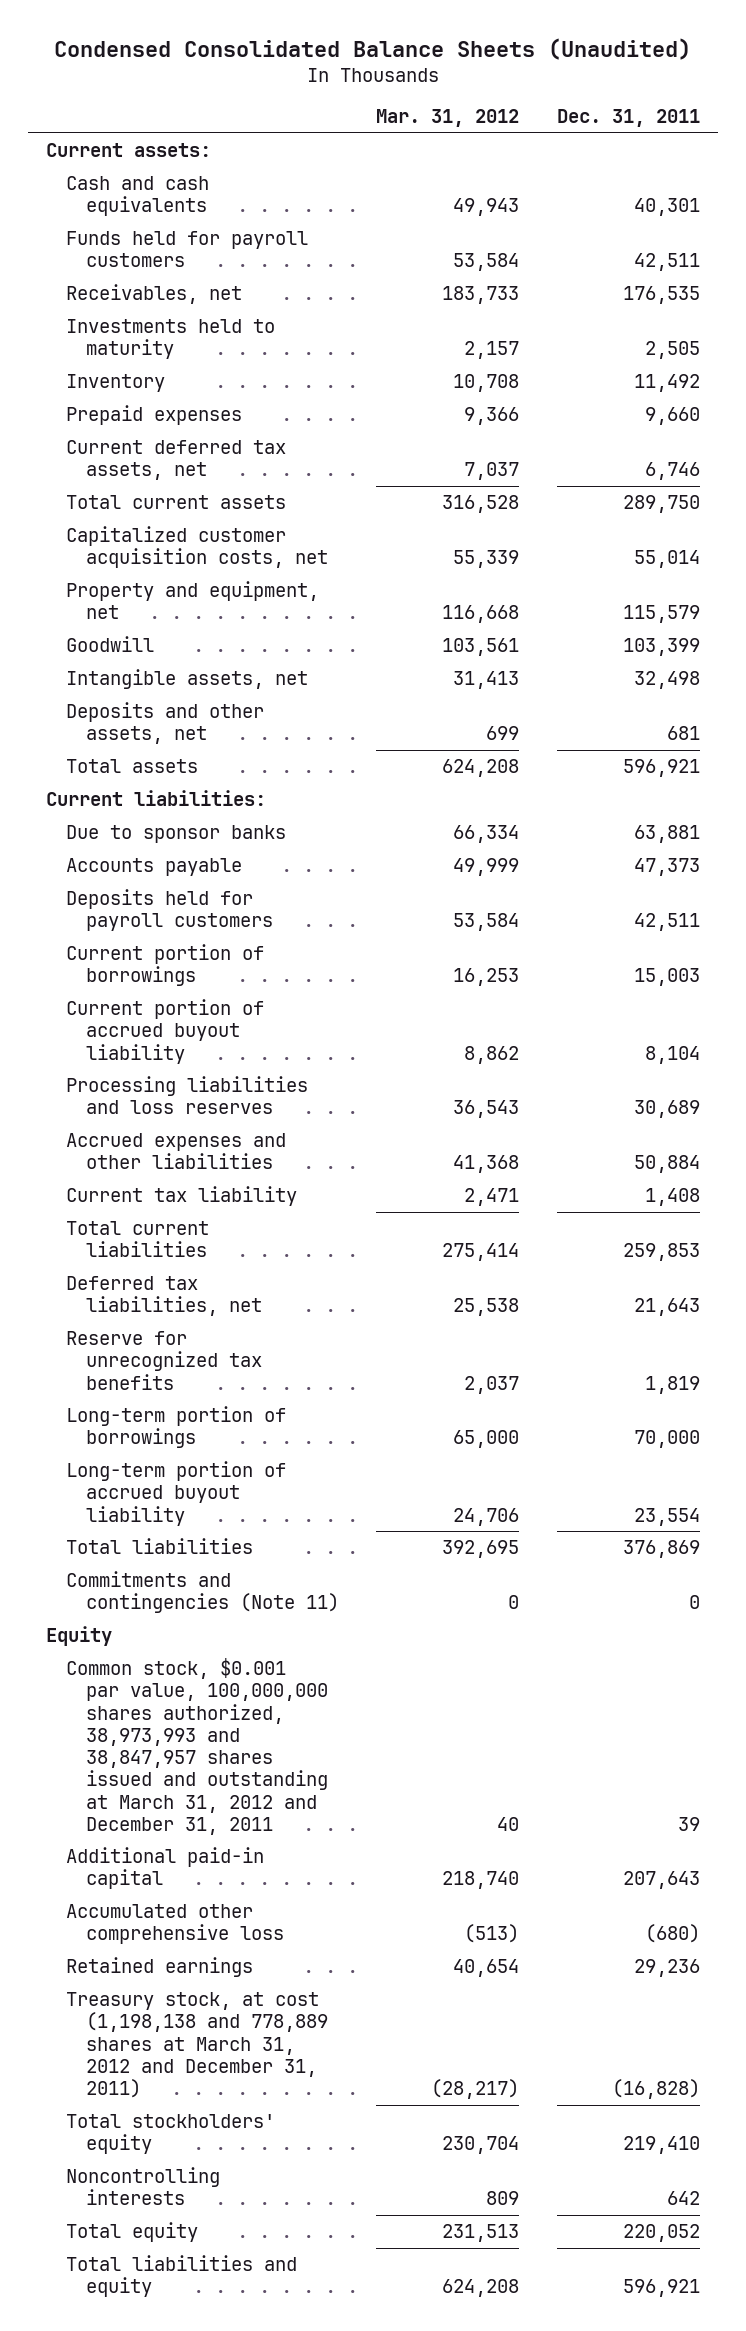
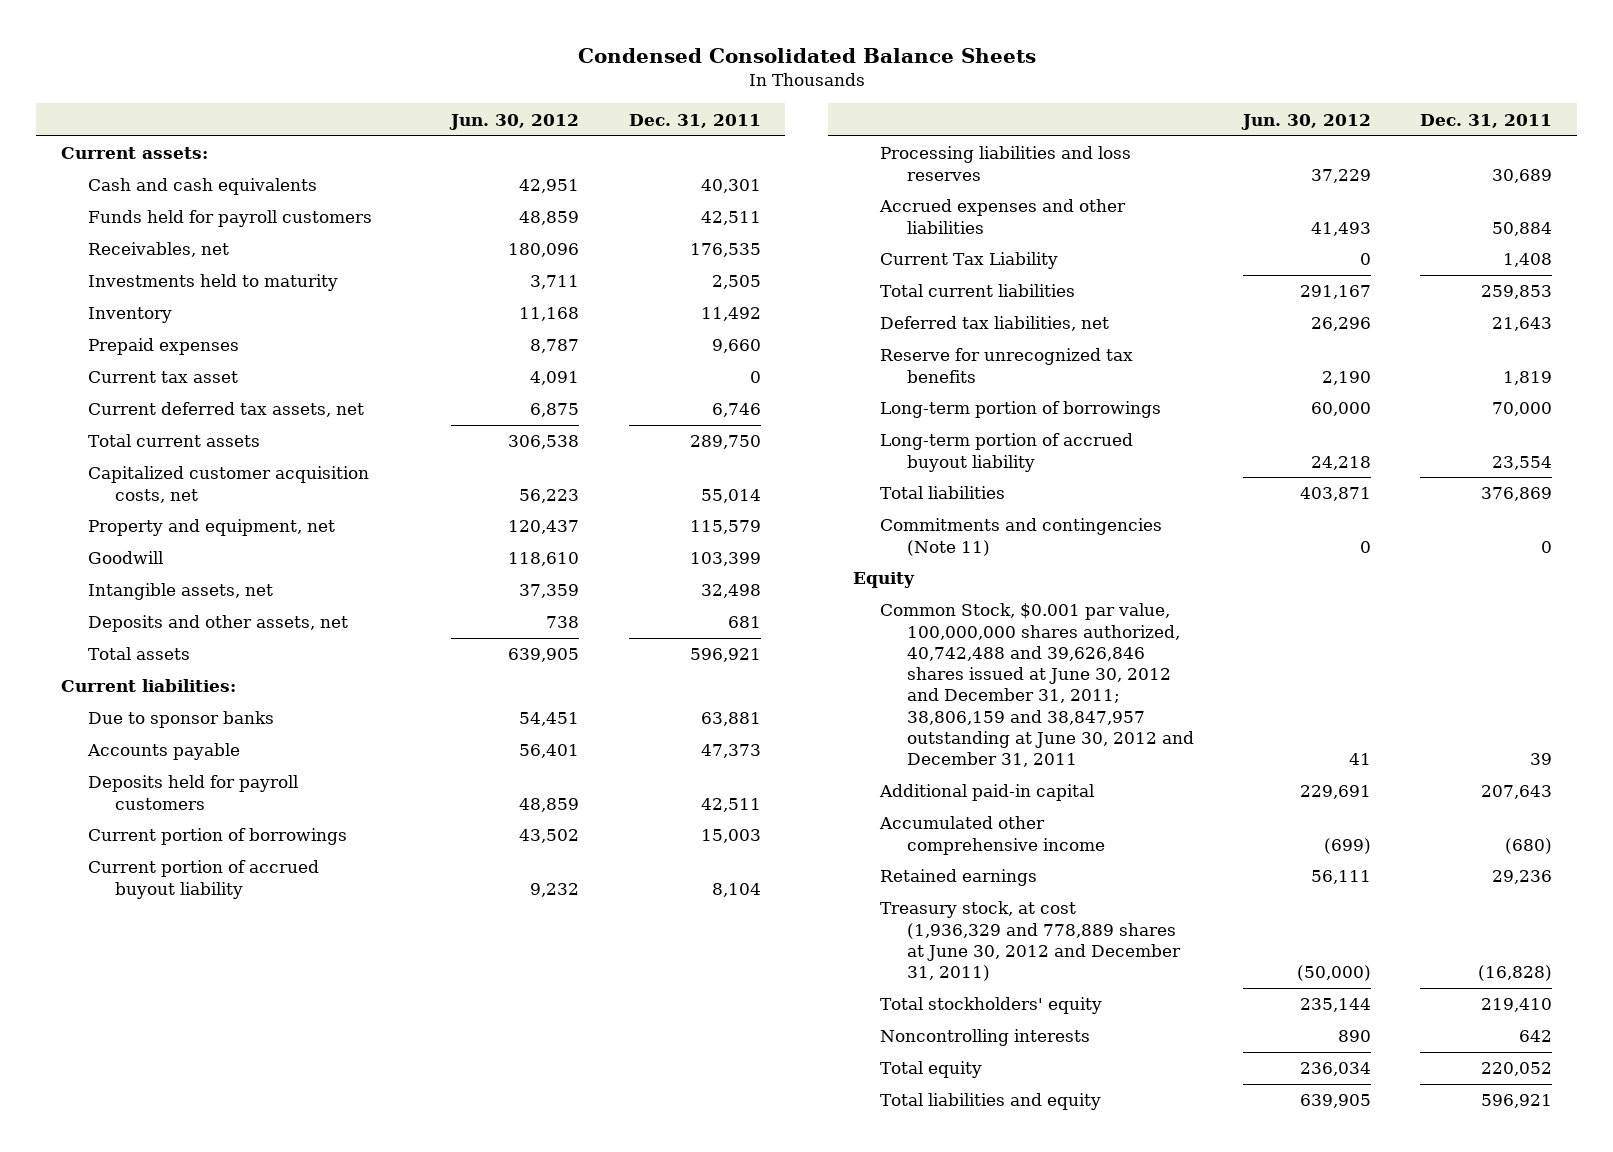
- Condensed Consolidated Balance Sheets (Unaudited)
+ Condensed Consolidated Balance Sheets
- | Mar. 31, 2012 | Dec. 31, 2011
+ | Jun. 30, 2012 | Dec. 31, 2011
+ Current tax asset | 4,091 | 0
- Current tax liability | 2,471 | 1,408
+ Current Tax Liability | 0 | 1,408
- Common stock, $0.001 par value, 100,000,000 shares authorized, 38,973,993 and 38,847,957 shares issued and outstanding at March 31, 2012 and December 31, 2011 | 40 | 39
+ Common Stock, $0.001 par value, 100,000,000 shares authorized, 40,742,488 and 39,626,846 shares issued at June 30, 2012 and December 31, 2011; 38,806,159 and 38,847,957 outstanding at June 30, 2012 and December 31, 2011 | 41 | 39
- Accumulated other comprehensive loss | (513) | (680)
+ Accumulated other comprehensive income | (699) | (680)
- Treasury stock, at cost (1,198,138 and 778,889 shares at March 31, 2012 and December 31, 2011) | (28,217) | (16,828)
+ Treasury stock, at cost (1,936,329 and 778,889 shares at June 30, 2012 and December 31, 2011) | (50,000) | (16,828)

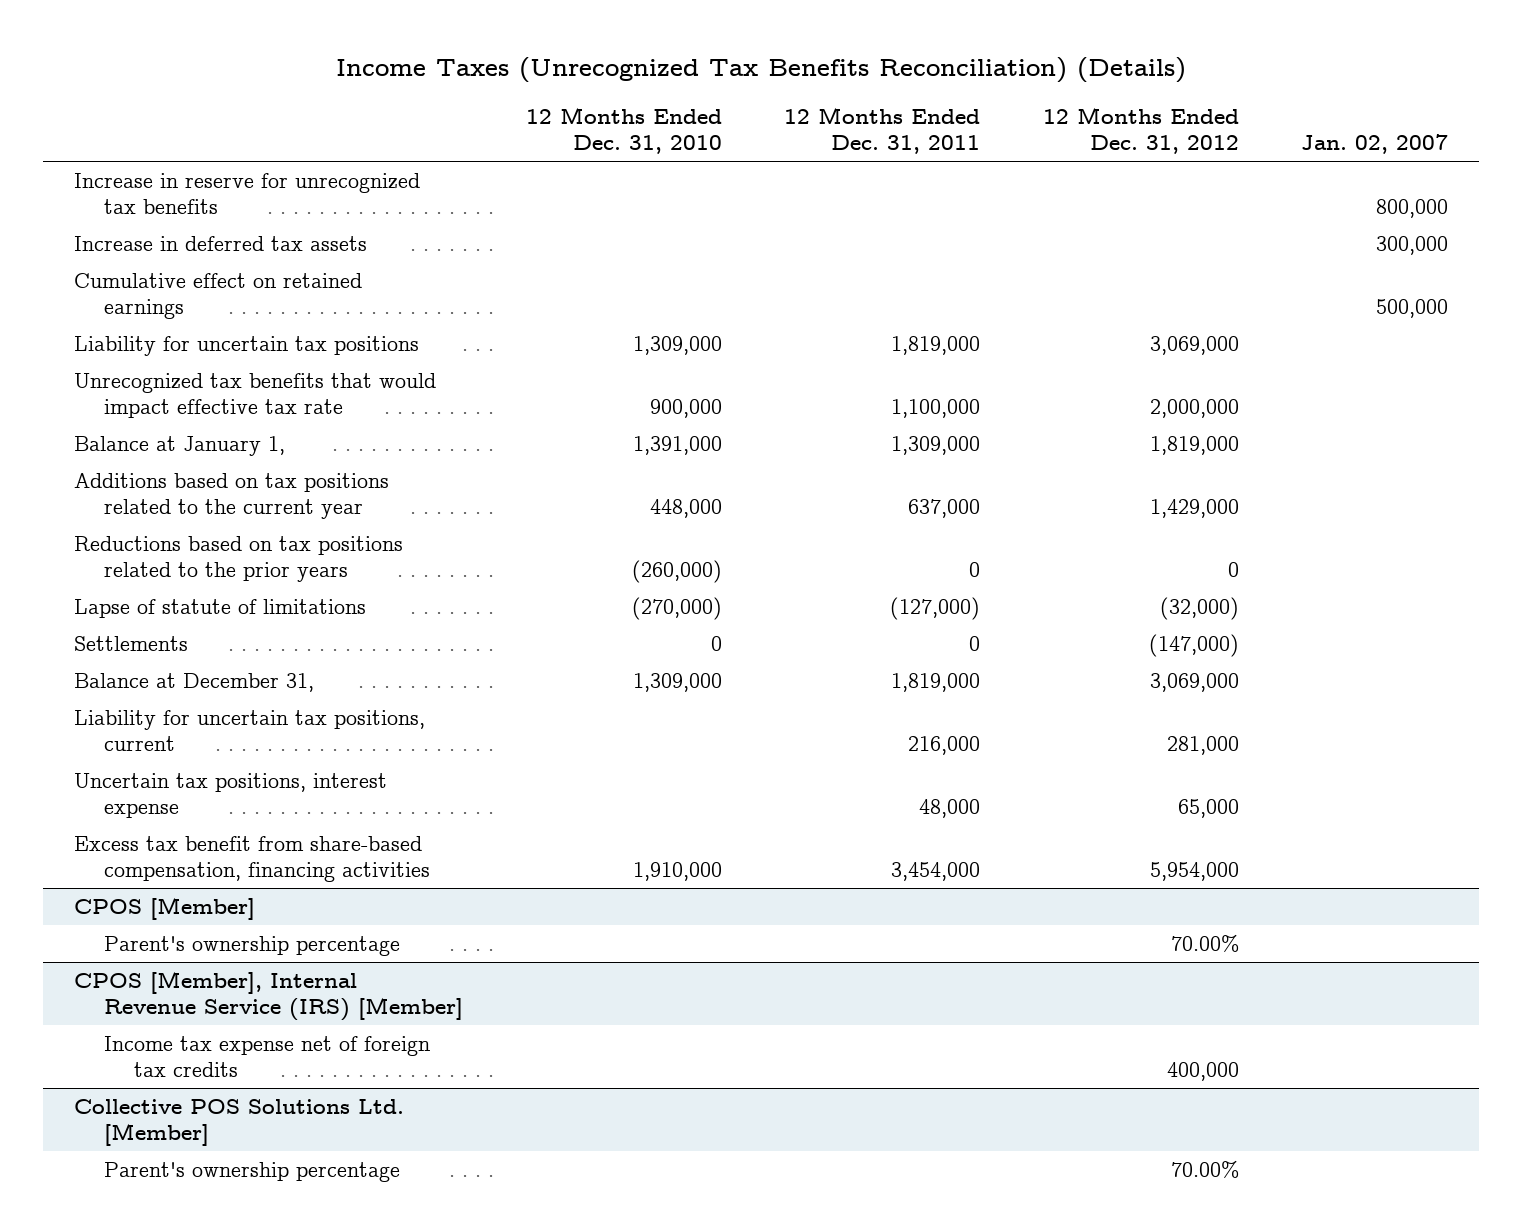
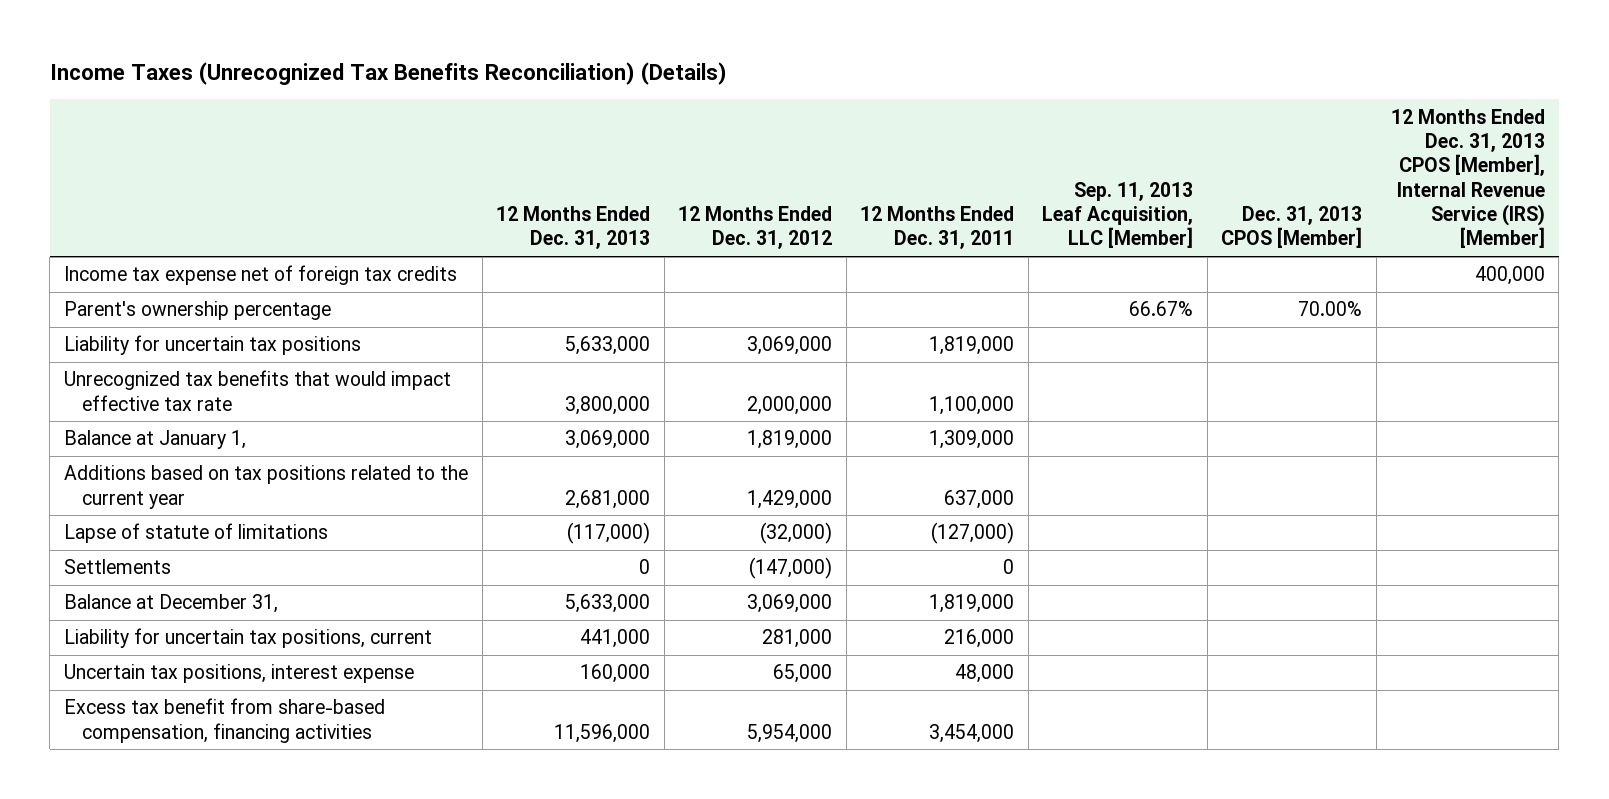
- | 12 Months Ended Dec. 31, 2010 | 12 Months Ended Dec. 31, 2011 | 12 Months Ended Dec. 31, 2012 | Jan. 02, 2007
+ | 12 Months Ended Dec. 31, 2013 | 12 Months Ended Dec. 31, 2012 | 12 Months Ended Dec. 31, 2011 | Sep. 11, 2013 Leaf Acquisition, LLC [Member] | Dec. 31, 2013 CPOS [Member] | 12 Months Ended Dec. 31, 2013 CPOS [Member], Internal Revenue Service (IRS) [Member]
- Increase in reserve for unrecognized tax benefits | | | | 800,000
- Increase in deferred tax assets | | | | 300,000
- Cumulative effect on retained earnings | | | | 500,000
+ Income tax expense net of foreign tax credits | | | | | | 400,000
+ Parent's ownership percentage | | | | 66.67% | 70.00% |
- Reductions based on tax positions related to the prior years | (260,000) | 0 | 0 |
- CPOS [Member]
- Parent's ownership percentage | | | 70.00% |
- CPOS [Member], Internal Revenue Service (IRS) [Member]
- Income tax expense net of foreign tax credits | | | 400,000 |
- Collective POS Solutions Ltd. [Member]
- Parent's ownership percentage | | | 70.00% |

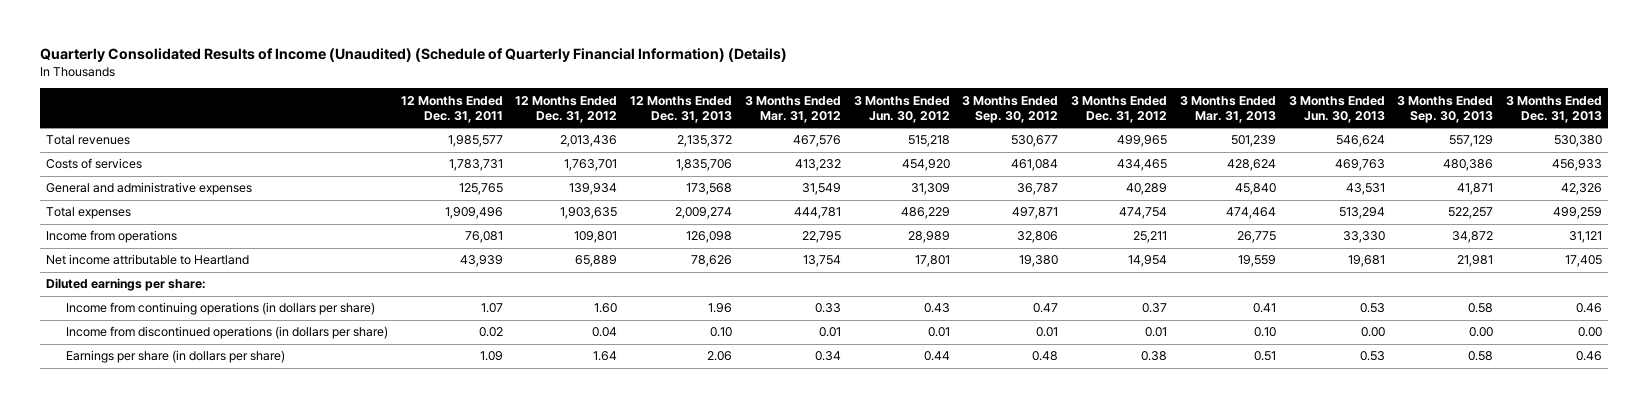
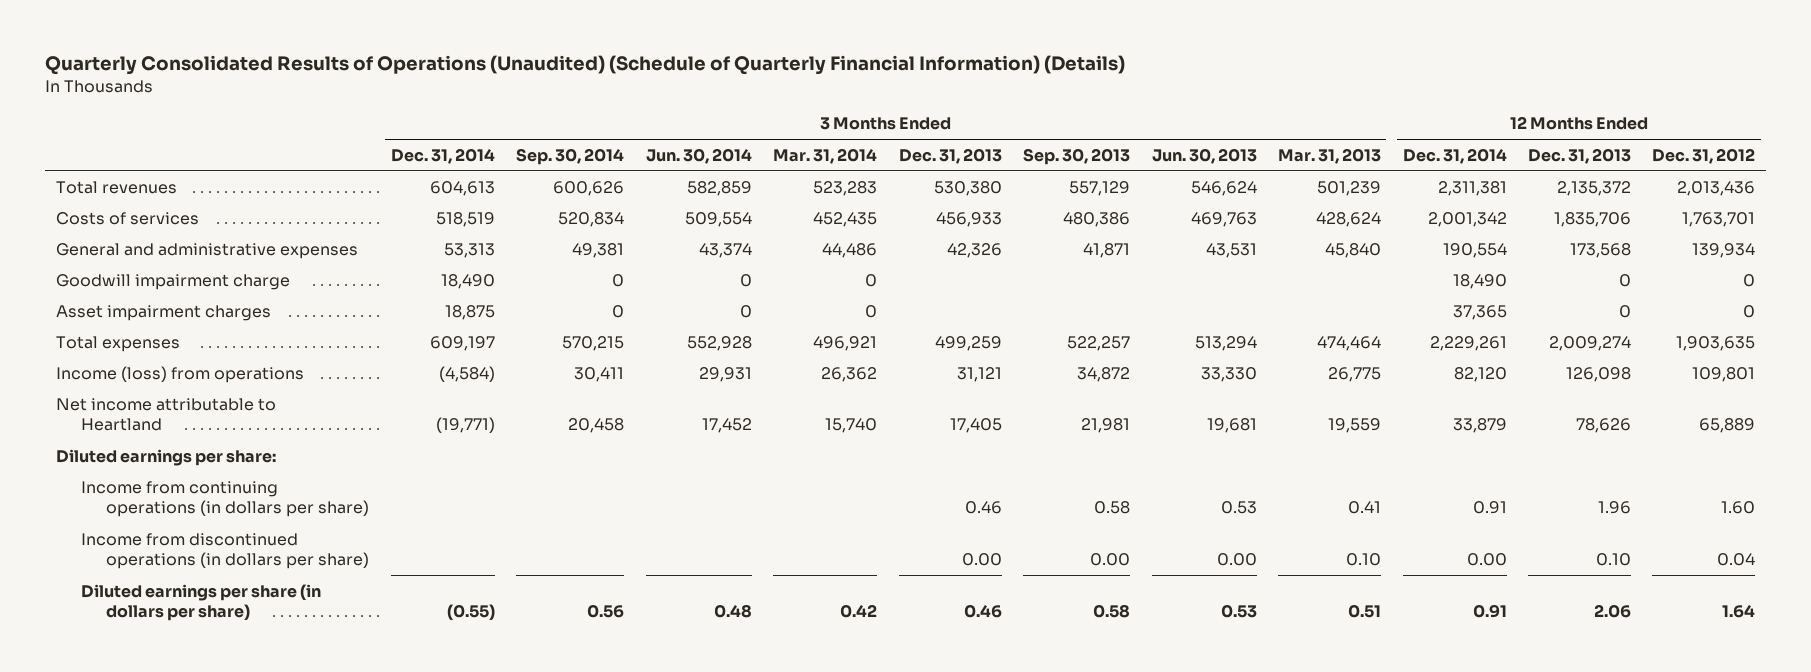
- Quarterly Consolidated Results of Income (Unaudited) (Schedule of Quarterly Financial Information) (Details)
+ Quarterly Consolidated Results of Operations (Unaudited) (Schedule of Quarterly Financial Information) (Details)
- | 12 Months Ended Dec. 31, 2011 | 12 Months Ended Dec. 31, 2012 | 12 Months Ended Dec. 31, 2013 | 3 Months Ended Mar. 31, 2012 | 3 Months Ended Jun. 30, 2012 | 3 Months Ended Sep. 30, 2012 | 3 Months Ended Dec. 31, 2012 | 3 Months Ended Mar. 31, 2013 | 3 Months Ended Jun. 30, 2013 | 3 Months Ended Sep. 30, 2013 | 3 Months Ended Dec. 31, 2013
+ | 3 Months Ended Dec. 31, 2014 | 3 Months Ended Sep. 30, 2014 | 3 Months Ended Jun. 30, 2014 | 3 Months Ended Mar. 31, 2014 | 3 Months Ended Dec. 31, 2013 | 3 Months Ended Sep. 30, 2013 | 3 Months Ended Jun. 30, 2013 | 3 Months Ended Mar. 31, 2013 | 12 Months Ended Dec. 31, 2014 | 12 Months Ended Dec. 31, 2013 | 12 Months Ended Dec. 31, 2012
+ Goodwill impairment charge | 18,490 | 0 | 0 | 0 | | | | | 18,490 | 0 | 0
+ Asset impairment charges | 18,875 | 0 | 0 | 0 | | | | | 37,365 | 0 | 0
- Income from operations | 76,081 | 109,801 | 126,098 | 22,795 | 28,989 | 32,806 | 25,211 | 26,775 | 33,330 | 34,872 | 31,121
+ Income (loss) from operations | (4,584) | 30,411 | 29,931 | 26,362 | 31,121 | 34,872 | 33,330 | 26,775 | 82,120 | 126,098 | 109,801
- Earnings per share (in dollars per share) | 1.09 | 1.64 | 2.06 | 0.34 | 0.44 | 0.48 | 0.38 | 0.51 | 0.53 | 0.58 | 0.46
+ Diluted earnings per share (in dollars per share) | (0.55) | 0.56 | 0.48 | 0.42 | 0.46 | 0.58 | 0.53 | 0.51 | 0.91 | 2.06 | 1.64

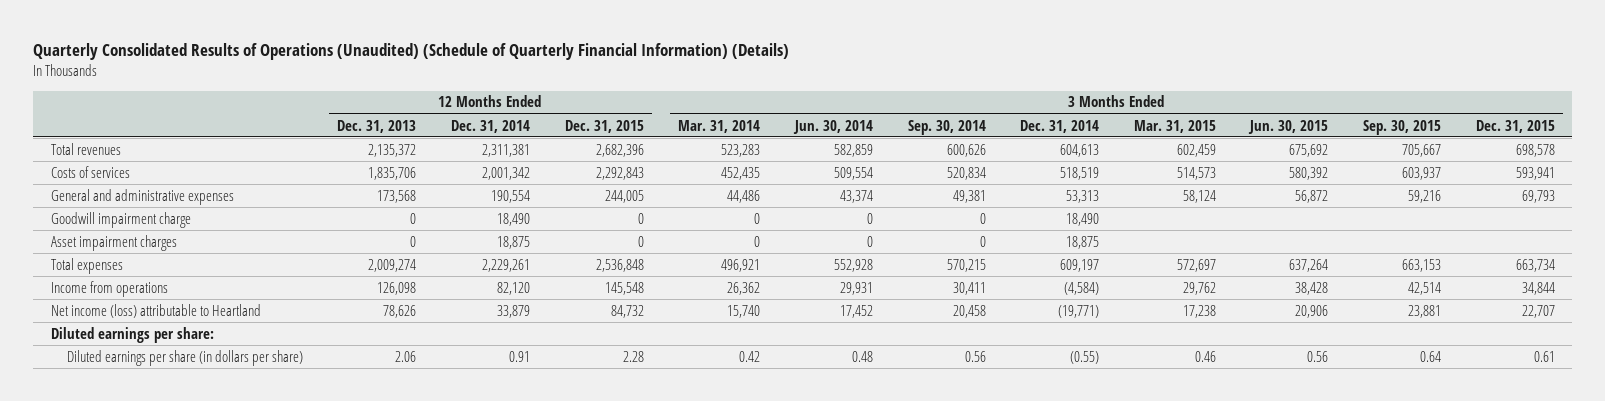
- | 3 Months Ended Dec. 31, 2014 | 3 Months Ended Sep. 30, 2014 | 3 Months Ended Jun. 30, 2014 | 3 Months Ended Mar. 31, 2014 | 3 Months Ended Dec. 31, 2013 | 3 Months Ended Sep. 30, 2013 | 3 Months Ended Jun. 30, 2013 | 3 Months Ended Mar. 31, 2013 | 12 Months Ended Dec. 31, 2014 | 12 Months Ended Dec. 31, 2013 | 12 Months Ended Dec. 31, 2012
+ | 12 Months Ended Dec. 31, 2013 | 12 Months Ended Dec. 31, 2014 | 12 Months Ended Dec. 31, 2015 | 3 Months Ended Mar. 31, 2014 | 3 Months Ended Jun. 30, 2014 | 3 Months Ended Sep. 30, 2014 | 3 Months Ended Dec. 31, 2014 | 3 Months Ended Mar. 31, 2015 | 3 Months Ended Jun. 30, 2015 | 3 Months Ended Sep. 30, 2015 | 3 Months Ended Dec. 31, 2015
- Asset impairment charges | 18,875 | 0 | 0 | 0 | | | | | 37,365 | 0 | 0
+ Asset impairment charges | 0 | 18,875 | 0 | 0 | 0 | 0 | 18,875 | | | |
- Income (loss) from operations | (4,584) | 30,411 | 29,931 | 26,362 | 31,121 | 34,872 | 33,330 | 26,775 | 82,120 | 126,098 | 109,801
- Net income attributable to Heartland | (19,771) | 20,458 | 17,452 | 15,740 | 17,405 | 21,981 | 19,681 | 19,559 | 33,879 | 78,626 | 65,889
+ Income from operations | 126,098 | 82,120 | 145,548 | 26,362 | 29,931 | 30,411 | (4,584) | 29,762 | 38,428 | 42,514 | 34,844
+ Net income (loss) attributable to Heartland | 78,626 | 33,879 | 84,732 | 15,740 | 17,452 | 20,458 | (19,771) | 17,238 | 20,906 | 23,881 | 22,707
- Income from continuing operations (in dollars per share) | | | | | 0.46 | 0.58 | 0.53 | 0.41 | 0.91 | 1.96 | 1.60
- Income from discontinued operations (in dollars per share) | | | | | 0.00 | 0.00 | 0.00 | 0.10 | 0.00 | 0.10 | 0.04

